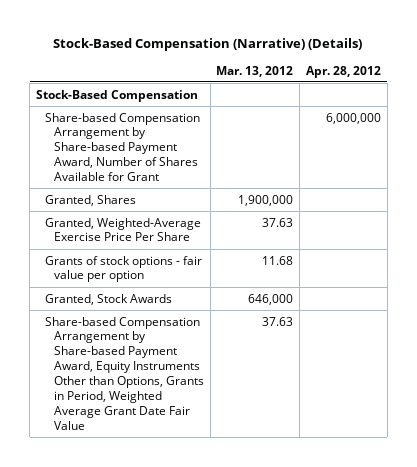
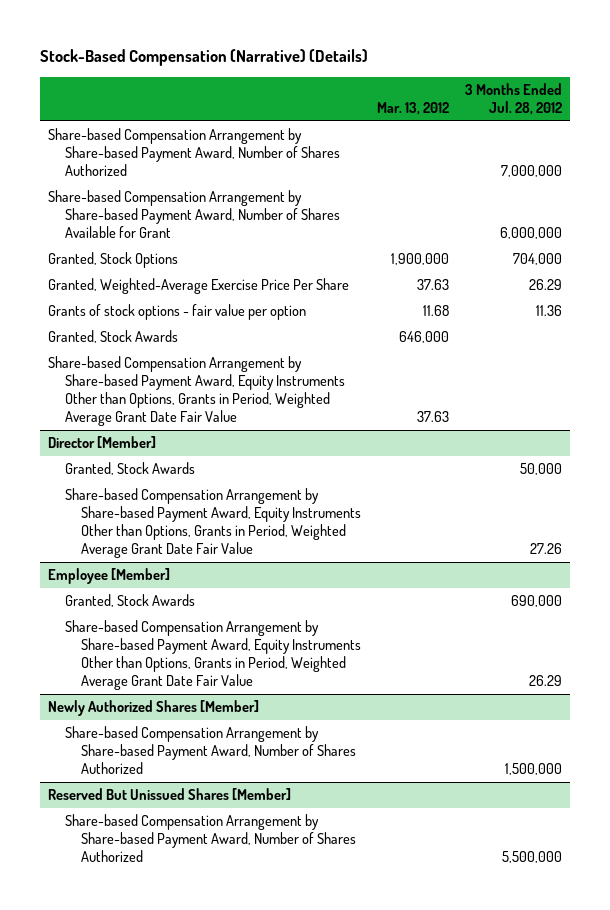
- | Mar. 13, 2012 | Apr. 28, 2012
+ | Mar. 13, 2012 | 3 Months Ended Jul. 28, 2012
- Stock-Based Compensation
+ Share-based Compensation Arrangement by Share-based Payment Award, Number of Shares Authorized | | 7,000,000
- Granted, Shares | 1,900,000 |
+ Granted, Stock Options | 1,900,000 | 704,000
+ Director [Member]
+ Granted, Stock Awards | | 50,000
+ Share-based Compensation Arrangement by Share-based Payment Award, Equity Instruments Other than Options, Grants in Period, Weighted Average Grant Date Fair Value | | 27.26
+ Employee [Member]
+ Granted, Stock Awards | | 690,000
+ Share-based Compensation Arrangement by Share-based Payment Award, Equity Instruments Other than Options, Grants in Period, Weighted Average Grant Date Fair Value | | 26.29
+ Newly Authorized Shares [Member]
+ Share-based Compensation Arrangement by Share-based Payment Award, Number of Shares Authorized | | 1,500,000
+ Reserved But Unissued Shares [Member]
+ Share-based Compensation Arrangement by Share-based Payment Award, Number of Shares Authorized | | 5,500,000

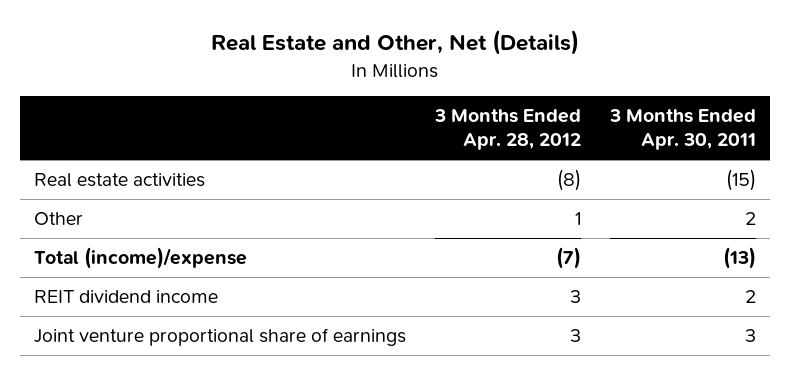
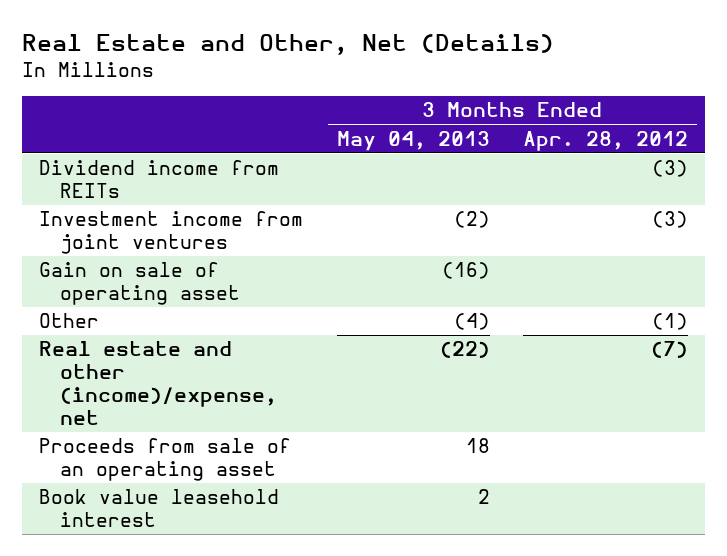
- | 3 Months Ended Apr. 28, 2012 | 3 Months Ended Apr. 30, 2011
+ | 3 Months Ended May 04, 2013 | 3 Months Ended Apr. 28, 2012
- Real estate activities | (8) | (15)
- Other | 1 | 2
- Total (income)/expense | (7) | (13)
- REIT dividend income | 3 | 2
- Joint venture proportional share of earnings | 3 | 3
+ Dividend income from REITs | | (3)
+ Investment income from joint ventures | (2) | (3)
+ Gain on sale of operating asset | (16) |
+ Other | (4) | (1)
+ Real estate and other (income)/expense, net | (22) | (7)
+ Proceeds from sale of an operating asset | 18 |
+ Book value leasehold interest | 2 |

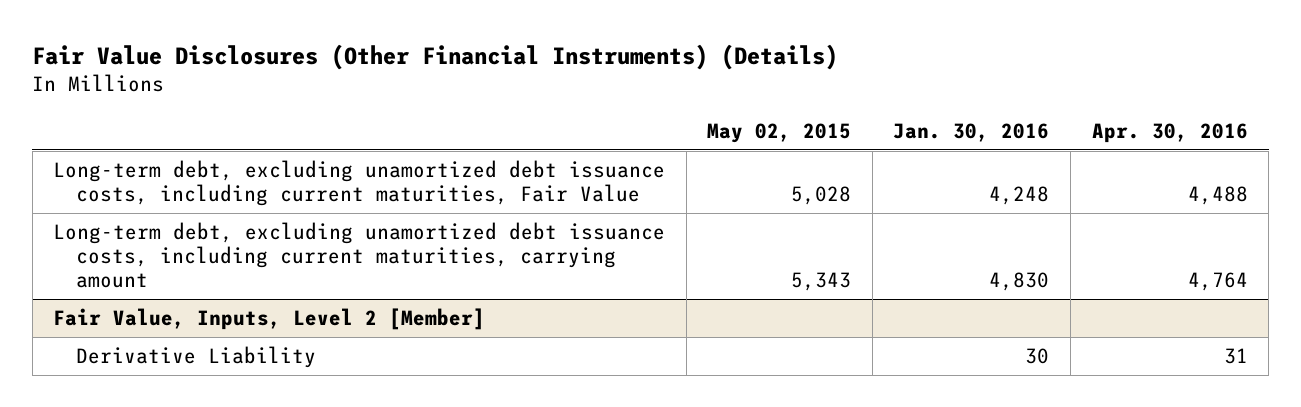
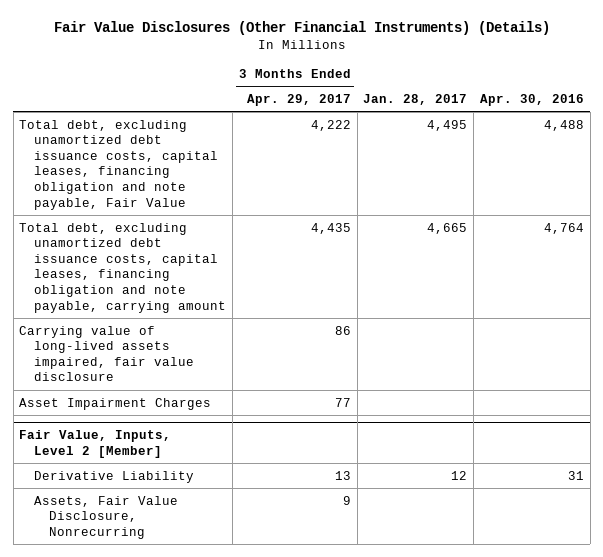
- | May 02, 2015 | Jan. 30, 2016 | Apr. 30, 2016
+ | 3 Months Ended Apr. 29, 2017 | Jan. 28, 2017 | Apr. 30, 2016
- Long-term debt, excluding unamortized debt issuance costs, including current maturities, Fair Value | 5,028 | 4,248 | 4,488
- Long-term debt, excluding unamortized debt issuance costs, including current maturities, carrying amount | 5,343 | 4,830 | 4,764
+ Total debt, excluding unamortized debt issuance costs, capital leases, financing obligation and note payable, Fair Value | 4,222 | 4,495 | 4,488
+ Total debt, excluding unamortized debt issuance costs, capital leases, financing obligation and note payable, carrying amount | 4,435 | 4,665 | 4,764
+ Carrying value of long-lived assets impaired, fair value disclosure | 86 | |
+ Asset Impairment Charges | 77 | |
@ Fair Value, Inputs, Level 2 [Member]
+ Assets, Fair Value Disclosure, Nonrecurring | 9 | |

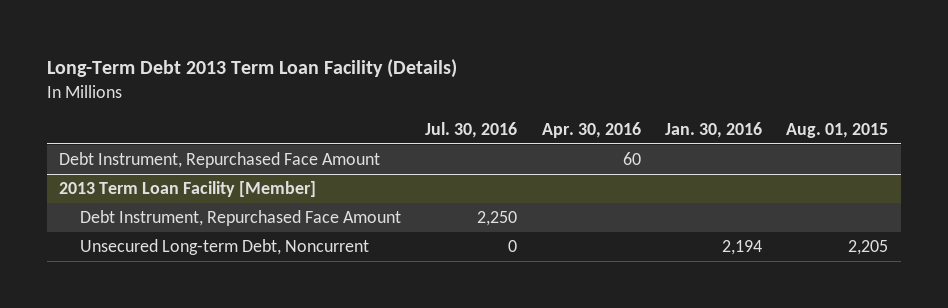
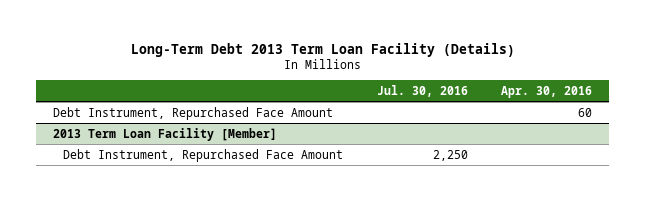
- | Jul. 30, 2016 | Apr. 30, 2016 | Jan. 30, 2016 | Aug. 01, 2015
+ | Jul. 30, 2016 | Apr. 30, 2016
@ 2013 Term Loan Facility [Member]
- Unsecured Long-term Debt, Noncurrent | 0 | | 2,194 | 2,205

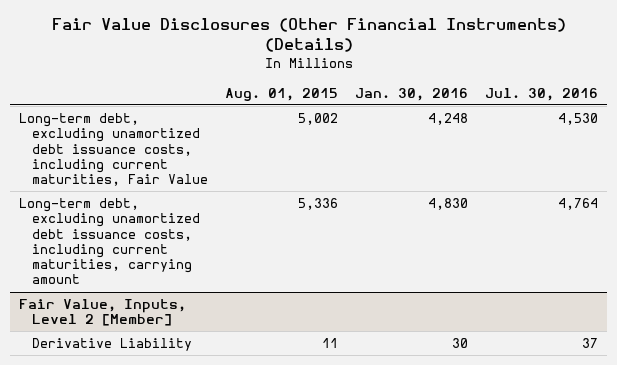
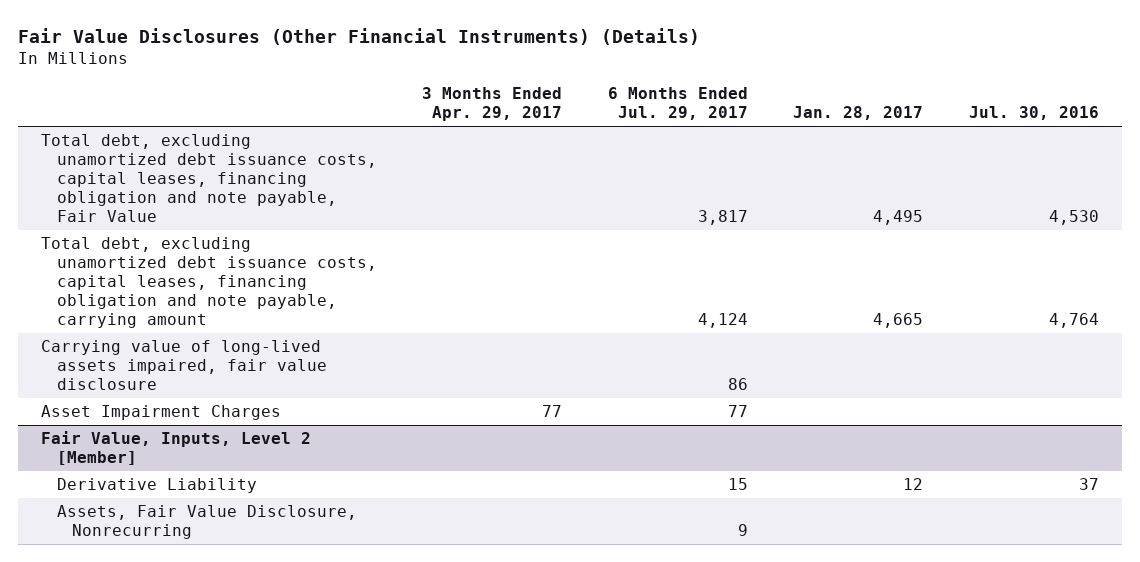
- | Aug. 01, 2015 | Jan. 30, 2016 | Jul. 30, 2016
+ | 3 Months Ended Apr. 29, 2017 | 6 Months Ended Jul. 29, 2017 | Jan. 28, 2017 | Jul. 30, 2016
- Long-term debt, excluding unamortized debt issuance costs, including current maturities, Fair Value | 5,002 | 4,248 | 4,530
- Long-term debt, excluding unamortized debt issuance costs, including current maturities, carrying amount | 5,336 | 4,830 | 4,764
+ Total debt, excluding unamortized debt issuance costs, capital leases, financing obligation and note payable, Fair Value | | 3,817 | 4,495 | 4,530
+ Total debt, excluding unamortized debt issuance costs, capital leases, financing obligation and note payable, carrying amount | | 4,124 | 4,665 | 4,764
+ Carrying value of long-lived assets impaired, fair value disclosure | | 86 | |
+ Asset Impairment Charges | 77 | 77 | |
@ Fair Value, Inputs, Level 2 [Member]
+ Assets, Fair Value Disclosure, Nonrecurring | | 9 | |

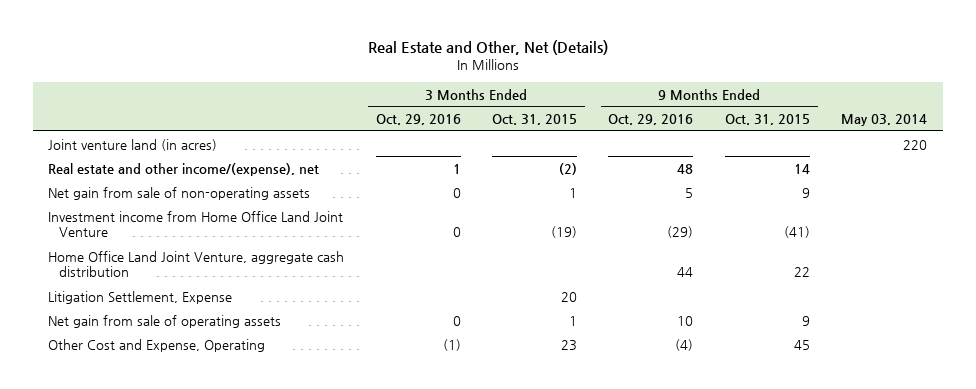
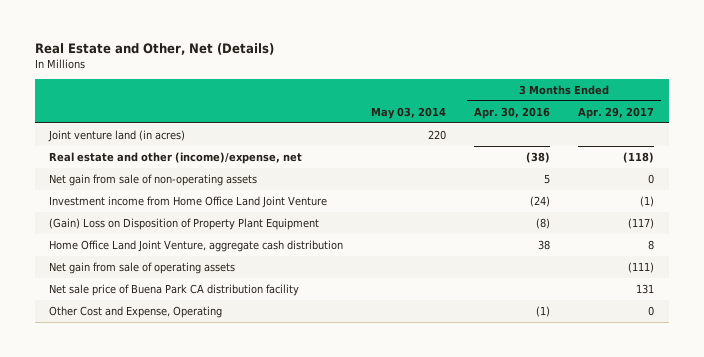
- | 3 Months Ended Oct. 29, 2016 | 3 Months Ended Oct. 31, 2015 | 9 Months Ended Oct. 29, 2016 | 9 Months Ended Oct. 31, 2015 | May 03, 2014
+ | May 03, 2014 | 3 Months Ended Apr. 30, 2016 | 3 Months Ended Apr. 29, 2017
- Real estate and other income/(expense), net | 1 | (2) | 48 | 14 |
+ Real estate and other (income)/expense, net | | (38) | (118)
+ (Gain) Loss on Disposition of Property Plant Equipment | | (8) | (117)
- Litigation Settlement, Expense | | 20 | | |
+ Net sale price of Buena Park CA distribution facility | | | 131

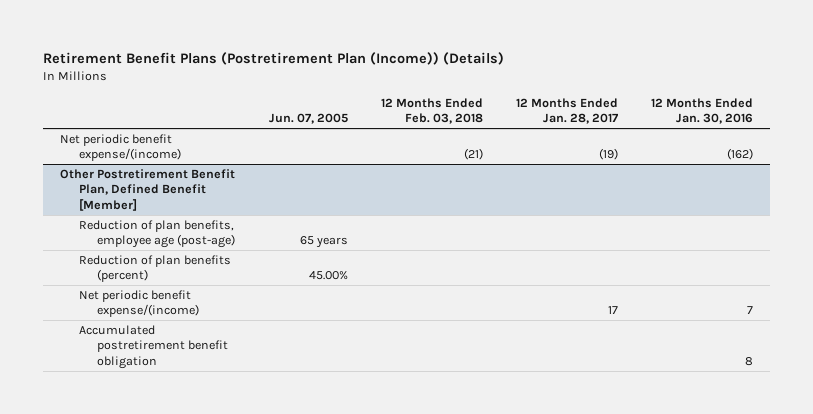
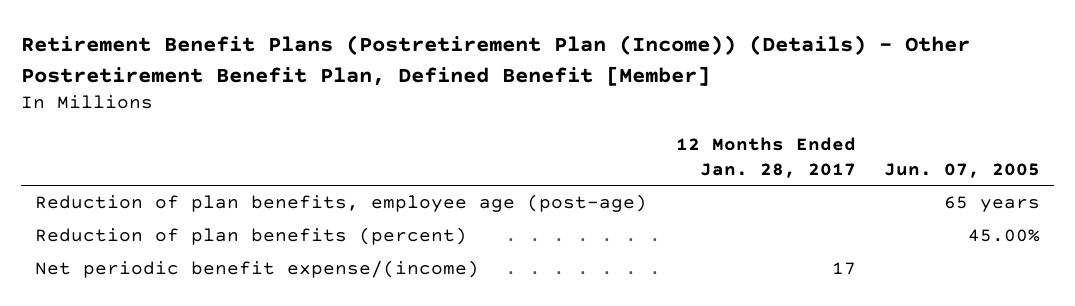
- Retirement Benefit Plans (Postretirement Plan (Income)) (Details)
+ Retirement Benefit Plans (Postretirement Plan (Income)) (Details) - Other Postretirement Benefit Plan, Defined Benefit [Member]
- | Jun. 07, 2005 | 12 Months Ended Feb. 03, 2018 | 12 Months Ended Jan. 28, 2017 | 12 Months Ended Jan. 30, 2016
+ | 12 Months Ended Jan. 28, 2017 | Jun. 07, 2005
- Net periodic benefit expense/(income) | | (21) | (19) | (162)
- Other Postretirement Benefit Plan, Defined Benefit [Member]
- Reduction of plan benefits, employee age (post-age) | 65 years | | |
- Reduction of plan benefits (percent) | 45.00% | | |
- Net periodic benefit expense/(income) | | | 17 | 7
- Accumulated postretirement benefit obligation | | | | 8
+ Reduction of plan benefits, employee age (post-age) | | 65 years
+ Reduction of plan benefits (percent) | | 45.00%
+ Net periodic benefit expense/(income) | 17 |

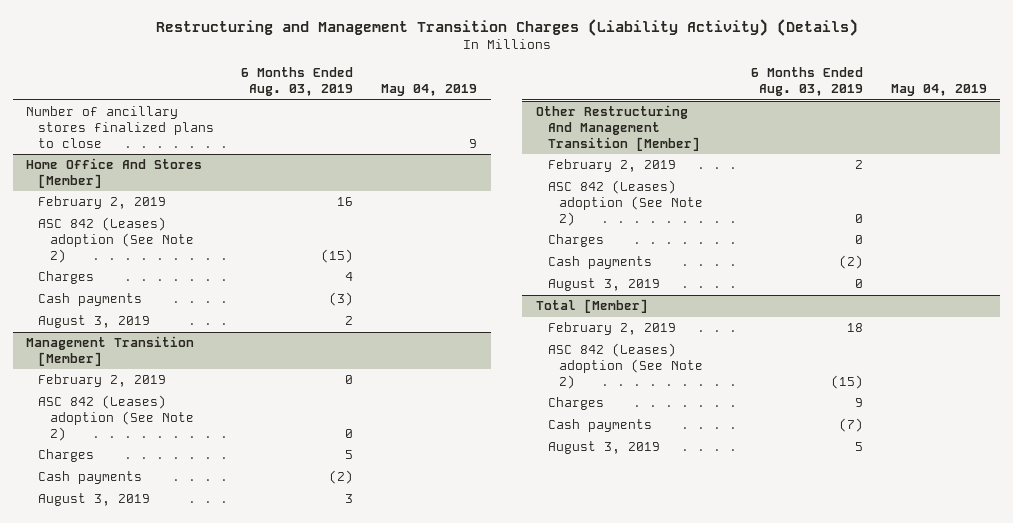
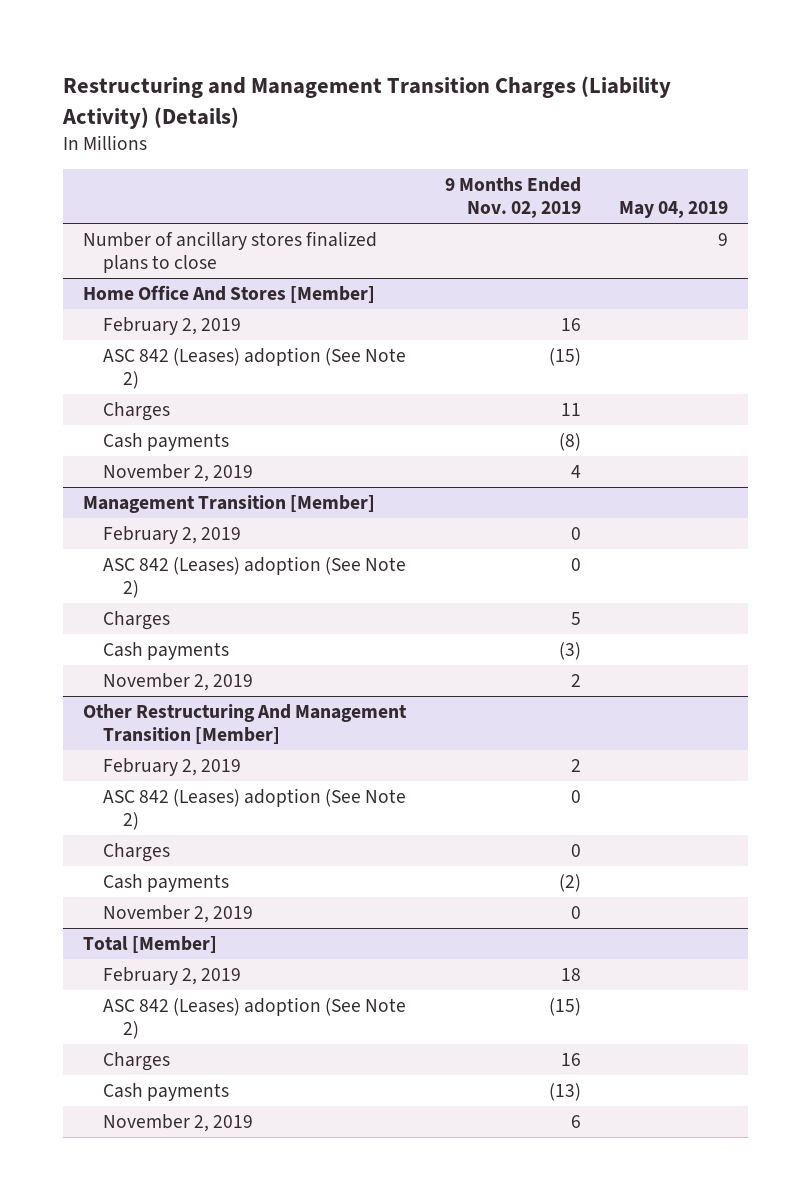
- | 6 Months Ended Aug. 03, 2019 | May 04, 2019
+ | 9 Months Ended Nov. 02, 2019 | May 04, 2019
@ Home Office And Stores [Member]
- August 3, 2019 | 2 |
+ November 2, 2019 | 4 |
@ Management Transition [Member]
- August 3, 2019 | 3 |
+ November 2, 2019 | 2 |
@ Other Restructuring And Management Transition [Member]
- August 3, 2019 | 0 |
+ November 2, 2019 | 0 |
@ Total [Member]
- August 3, 2019 | 5 |
+ November 2, 2019 | 6 |

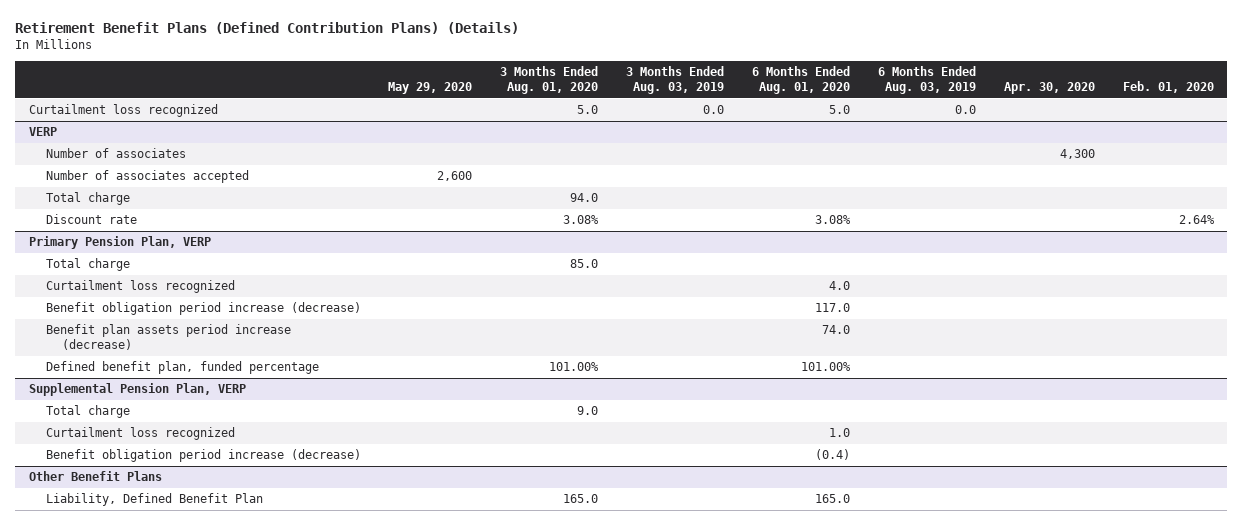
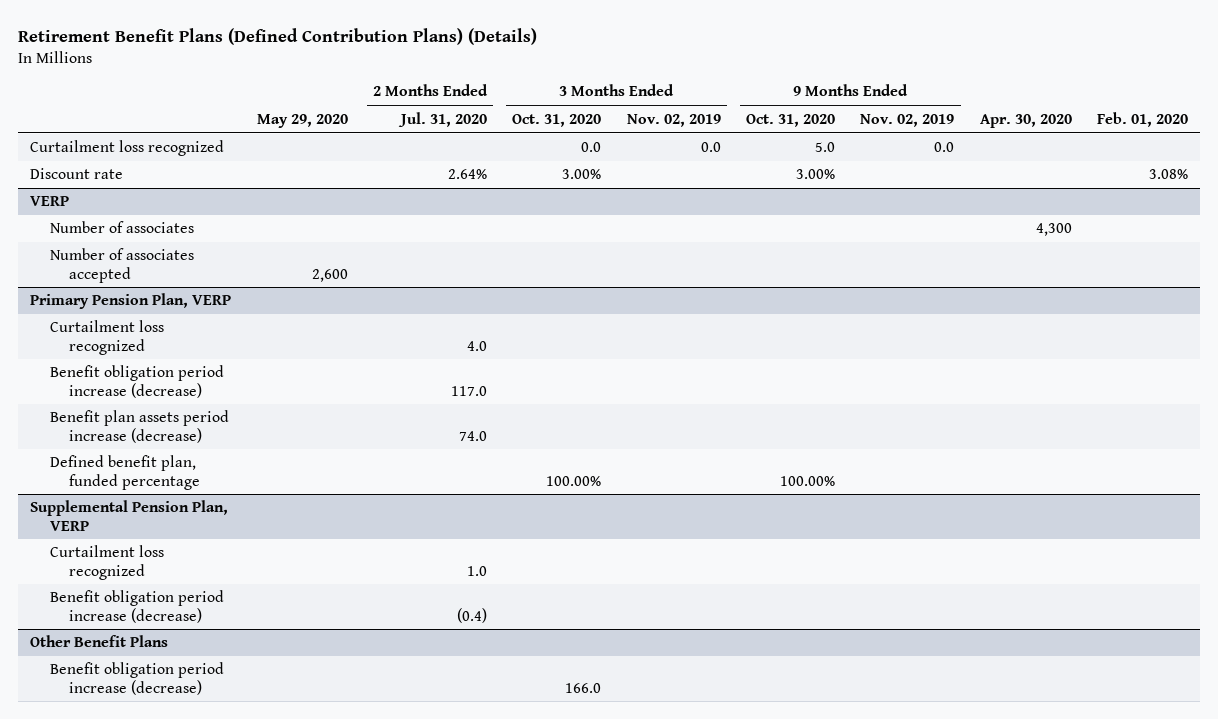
- | May 29, 2020 | 3 Months Ended Aug. 01, 2020 | 3 Months Ended Aug. 03, 2019 | 6 Months Ended Aug. 01, 2020 | 6 Months Ended Aug. 03, 2019 | Apr. 30, 2020 | Feb. 01, 2020
+ | May 29, 2020 | 2 Months Ended Jul. 31, 2020 | 3 Months Ended Oct. 31, 2020 | 3 Months Ended Nov. 02, 2019 | 9 Months Ended Oct. 31, 2020 | 9 Months Ended Nov. 02, 2019 | Apr. 30, 2020 | Feb. 01, 2020
+ Discount rate | | 2.64% | 3.00% | | 3.00% | | | 3.08%
@ VERP
- Total charge | | 94.0 | | | | |
- Discount rate | | 3.08% | | 3.08% | | | 2.64%
@ Primary Pension Plan, VERP
- Total charge | | 85.0 | | | | |
@ Supplemental Pension Plan, VERP
- Total charge | | 9.0 | | | | |
@ Other Benefit Plans
- Liability, Defined Benefit Plan | | 165.0 | | 165.0 | | |
+ Benefit obligation period increase (decrease) | | | 166.0 | | | | |

